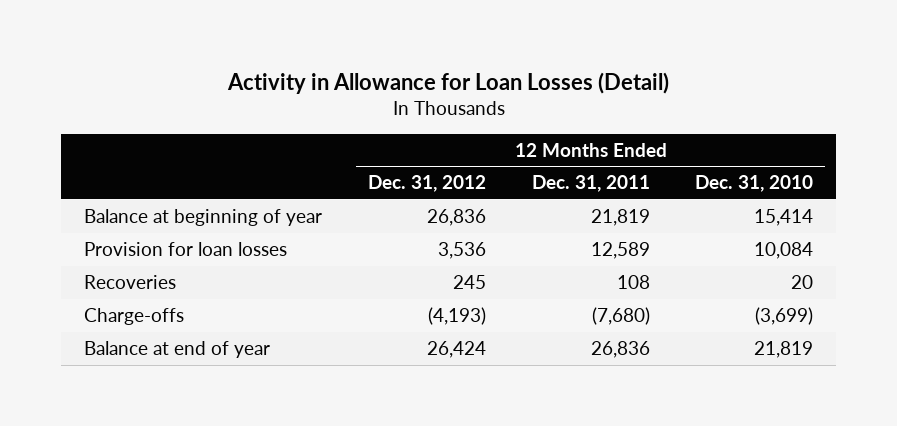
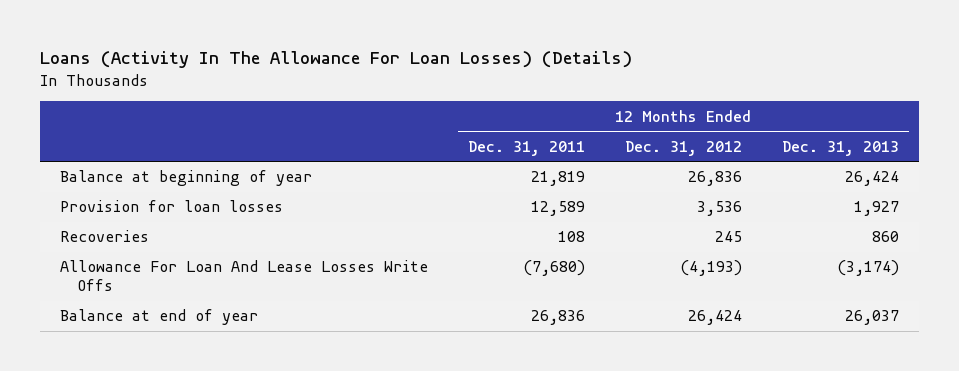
- Activity in Allowance for Loan Losses (Detail)
+ Loans (Activity In The Allowance For Loan Losses) (Details)
- | 12 Months Ended Dec. 31, 2012 | 12 Months Ended Dec. 31, 2011 | 12 Months Ended Dec. 31, 2010
+ | 12 Months Ended Dec. 31, 2011 | 12 Months Ended Dec. 31, 2012 | 12 Months Ended Dec. 31, 2013
- Charge-offs | (4,193) | (7,680) | (3,699)
+ Allowance For Loan And Lease Losses Write Offs | (7,680) | (4,193) | (3,174)

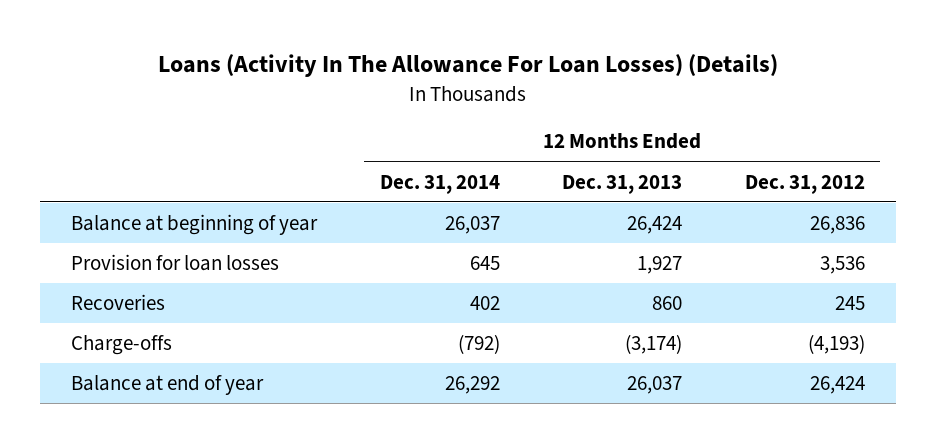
- | 12 Months Ended Dec. 31, 2011 | 12 Months Ended Dec. 31, 2012 | 12 Months Ended Dec. 31, 2013
+ | 12 Months Ended Dec. 31, 2014 | 12 Months Ended Dec. 31, 2013 | 12 Months Ended Dec. 31, 2012
- Allowance For Loan And Lease Losses Write Offs | (7,680) | (4,193) | (3,174)
+ Charge-offs | (792) | (3,174) | (4,193)

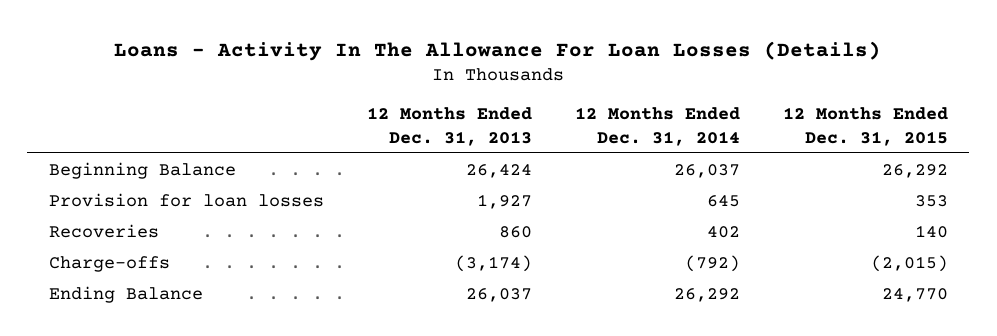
- Loans (Activity In The Allowance For Loan Losses) (Details)
+ Loans - Activity In The Allowance For Loan Losses (Details)
- | 12 Months Ended Dec. 31, 2014 | 12 Months Ended Dec. 31, 2013 | 12 Months Ended Dec. 31, 2012
+ | 12 Months Ended Dec. 31, 2013 | 12 Months Ended Dec. 31, 2014 | 12 Months Ended Dec. 31, 2015
- Balance at beginning of year | 26,037 | 26,424 | 26,836
+ Beginning Balance | 26,424 | 26,037 | 26,292
- Balance at end of year | 26,292 | 26,037 | 26,424
+ Ending Balance | 26,037 | 26,292 | 24,770

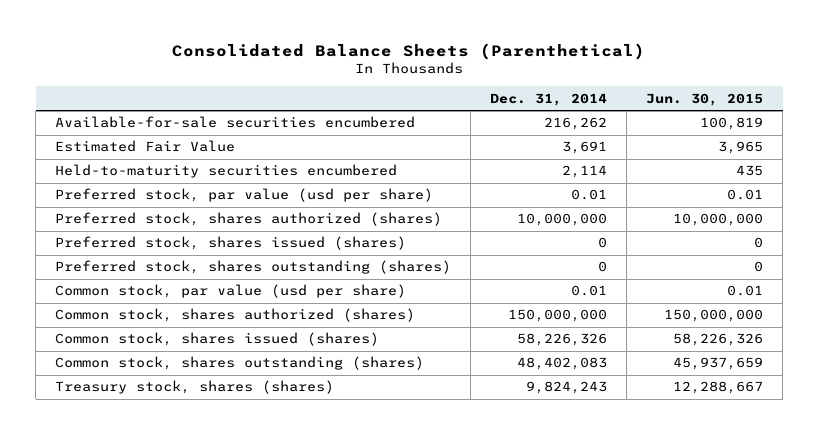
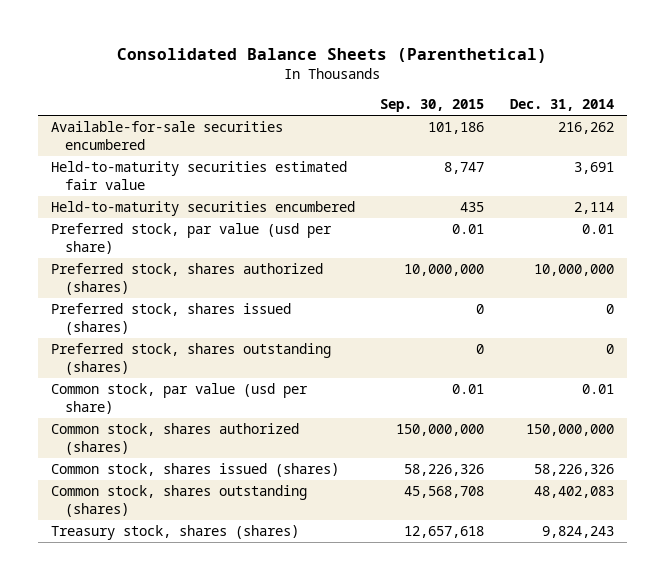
- | Dec. 31, 2014 | Jun. 30, 2015
+ | Sep. 30, 2015 | Dec. 31, 2014
- Estimated Fair Value | 3,691 | 3,965
+ Held-to-maturity securities estimated fair value | 8,747 | 3,691

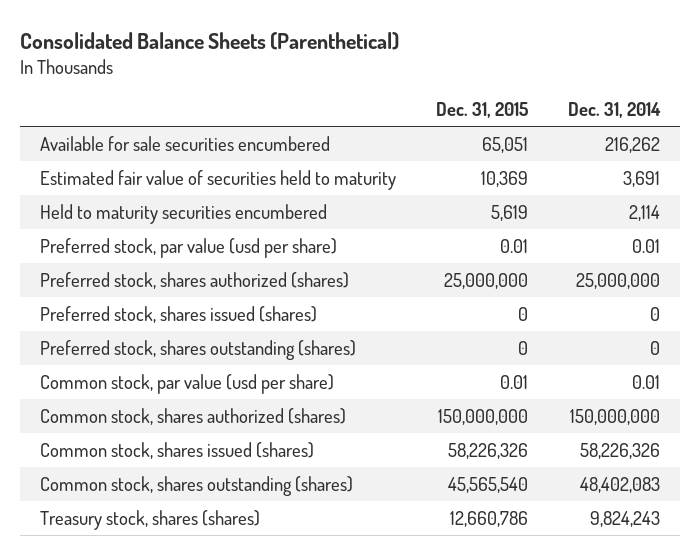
- | Sep. 30, 2015 | Dec. 31, 2014
+ | Dec. 31, 2015 | Dec. 31, 2014
- Available-for-sale securities encumbered | 101,186 | 216,262
- Held-to-maturity securities estimated fair value | 8,747 | 3,691
- Held-to-maturity securities encumbered | 435 | 2,114
+ Available for sale securities encumbered | 65,051 | 216,262
+ Estimated fair value of securities held to maturity | 10,369 | 3,691
+ Held to maturity securities encumbered | 5,619 | 2,114
- Preferred stock, shares authorized (shares) | 10,000,000 | 10,000,000
+ Preferred stock, shares authorized (shares) | 25,000,000 | 25,000,000

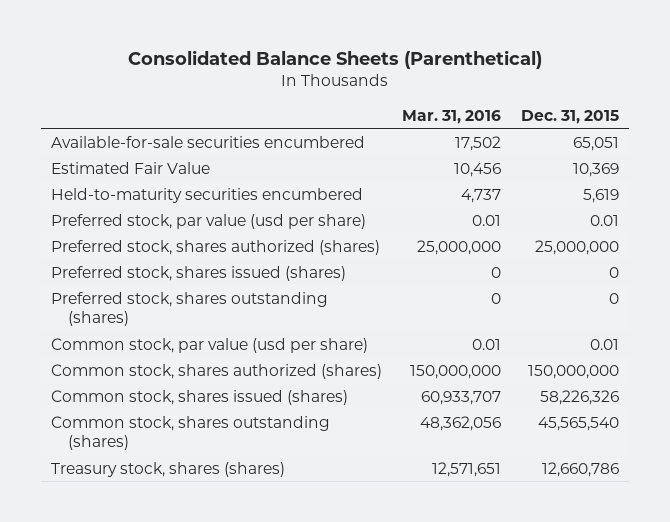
- | Dec. 31, 2015 | Dec. 31, 2014
+ | Mar. 31, 2016 | Dec. 31, 2015
- Available for sale securities encumbered | 65,051 | 216,262
- Estimated fair value of securities held to maturity | 10,369 | 3,691
- Held to maturity securities encumbered | 5,619 | 2,114
+ Available-for-sale securities encumbered | 17,502 | 65,051
+ Estimated Fair Value | 10,456 | 10,369
+ Held-to-maturity securities encumbered | 4,737 | 5,619

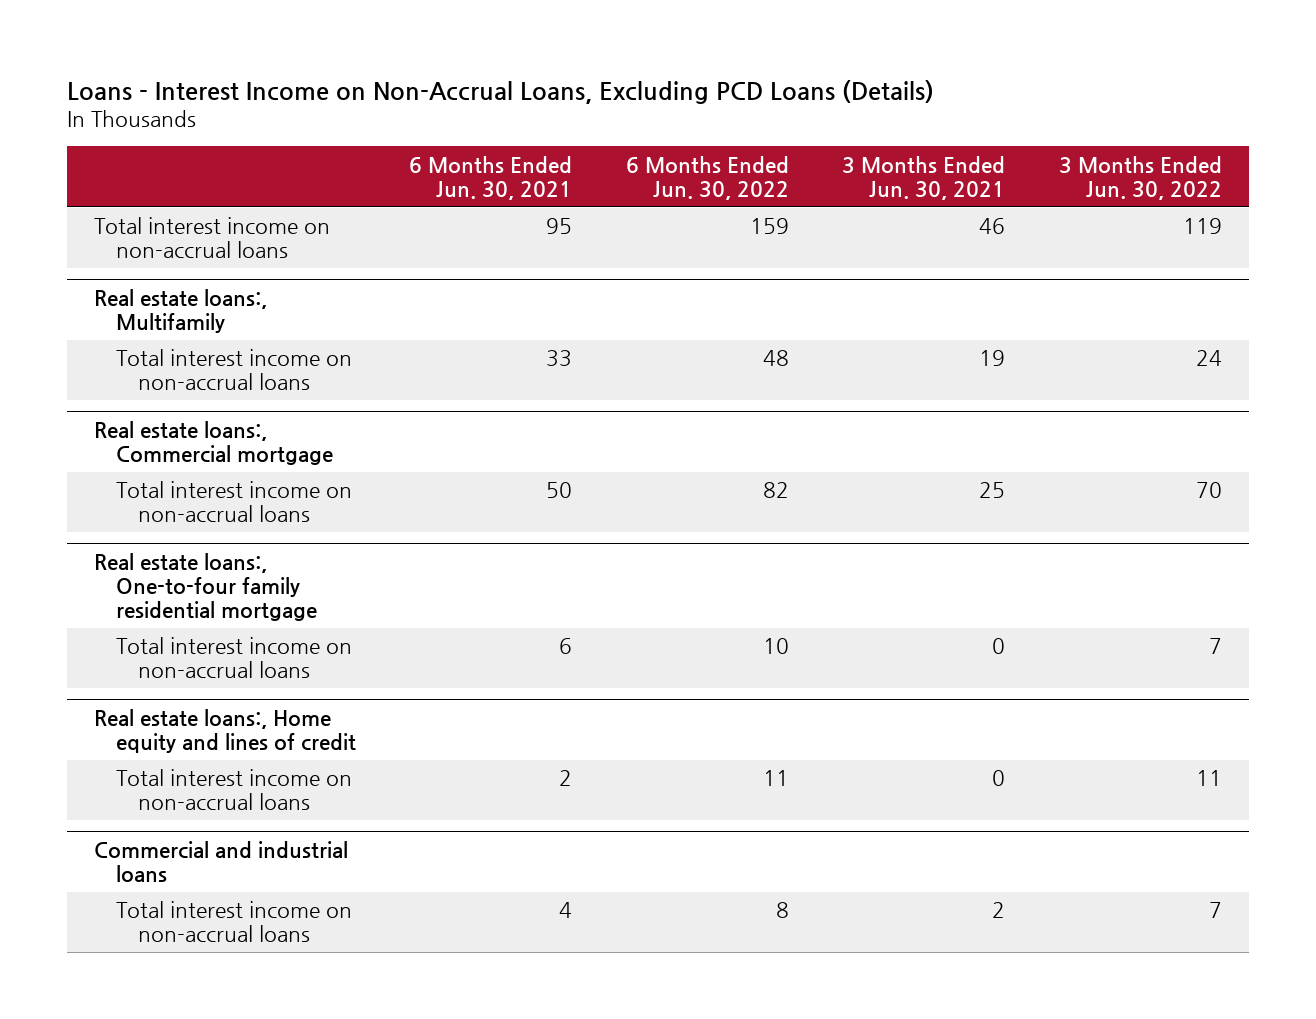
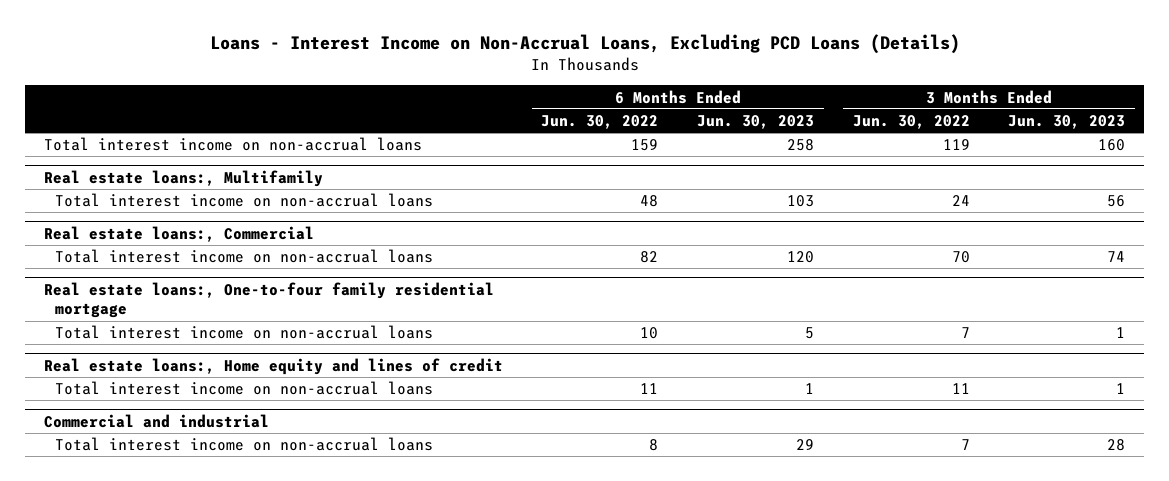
- | 6 Months Ended Jun. 30, 2021 | 6 Months Ended Jun. 30, 2022 | 3 Months Ended Jun. 30, 2021 | 3 Months Ended Jun. 30, 2022
+ | 6 Months Ended Jun. 30, 2022 | 6 Months Ended Jun. 30, 2023 | 3 Months Ended Jun. 30, 2022 | 3 Months Ended Jun. 30, 2023
- Real estate loans:, Commercial mortgage
+ Real estate loans:, Commercial
- Commercial and industrial loans
+ Commercial and industrial

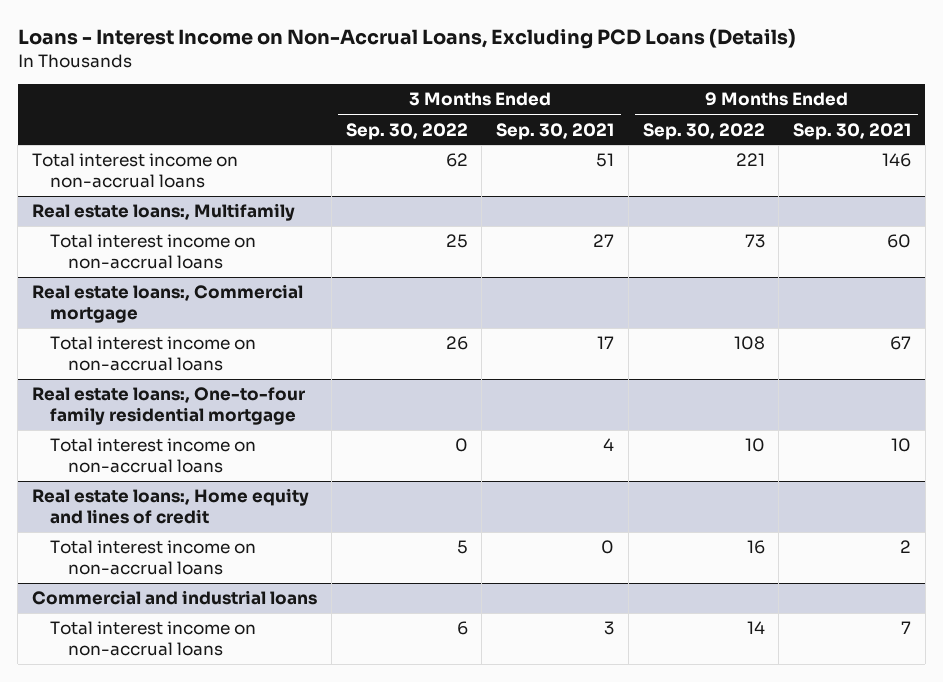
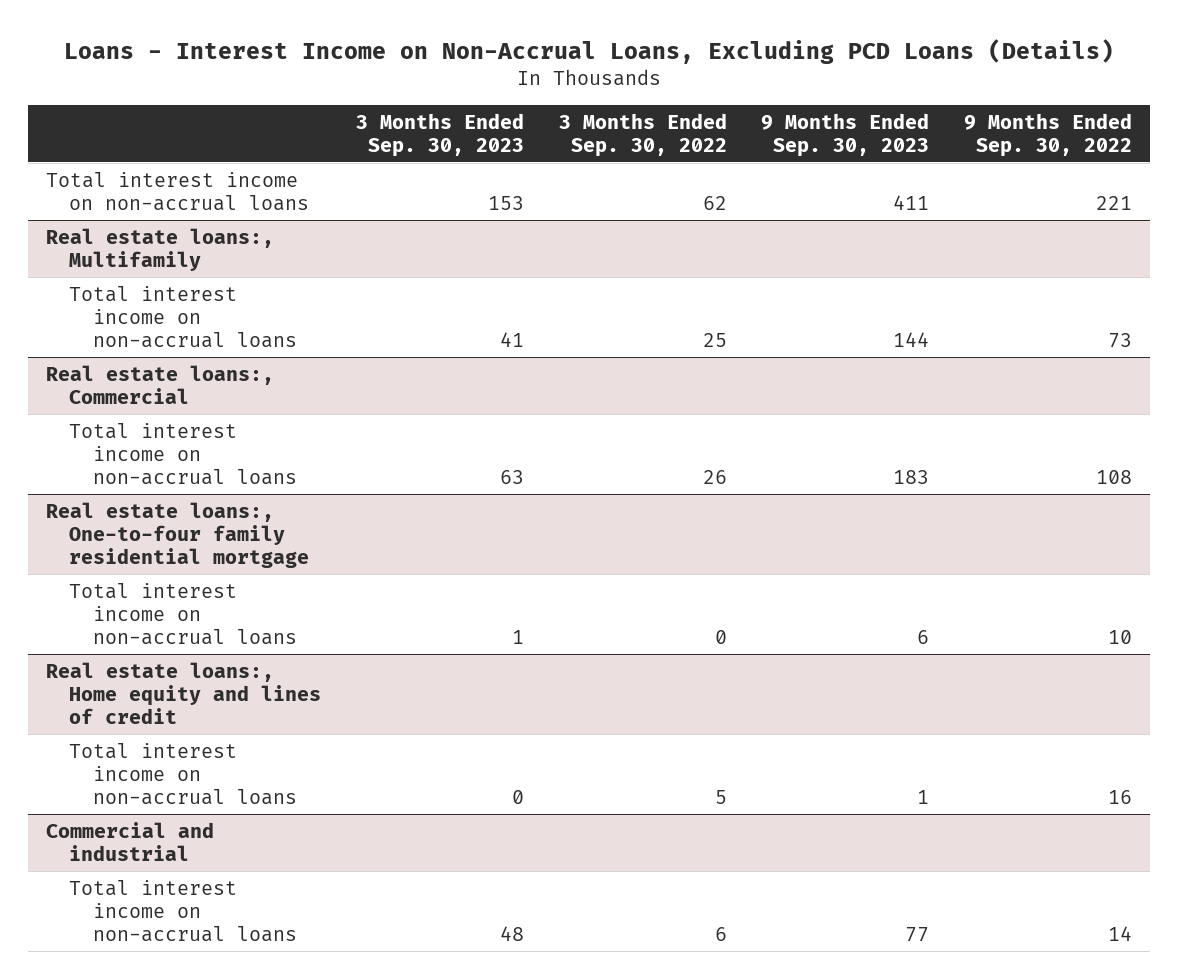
- | 3 Months Ended Sep. 30, 2022 | 3 Months Ended Sep. 30, 2021 | 9 Months Ended Sep. 30, 2022 | 9 Months Ended Sep. 30, 2021
+ | 3 Months Ended Sep. 30, 2023 | 3 Months Ended Sep. 30, 2022 | 9 Months Ended Sep. 30, 2023 | 9 Months Ended Sep. 30, 2022
- Real estate loans:, Commercial mortgage
+ Real estate loans:, Commercial
- Commercial and industrial loans
+ Commercial and industrial

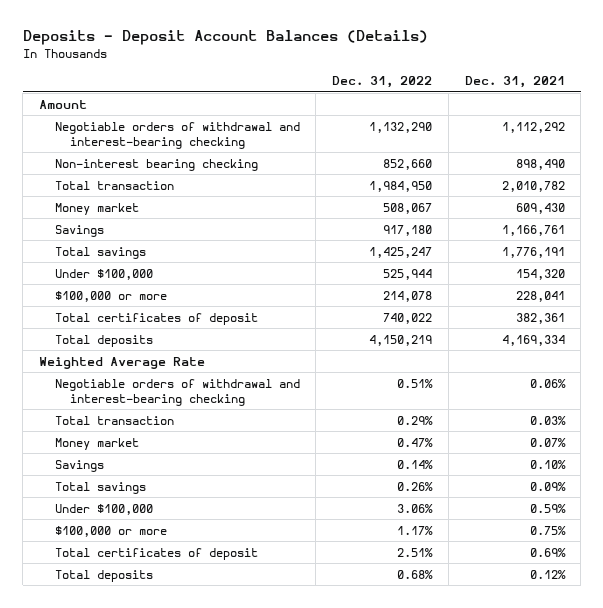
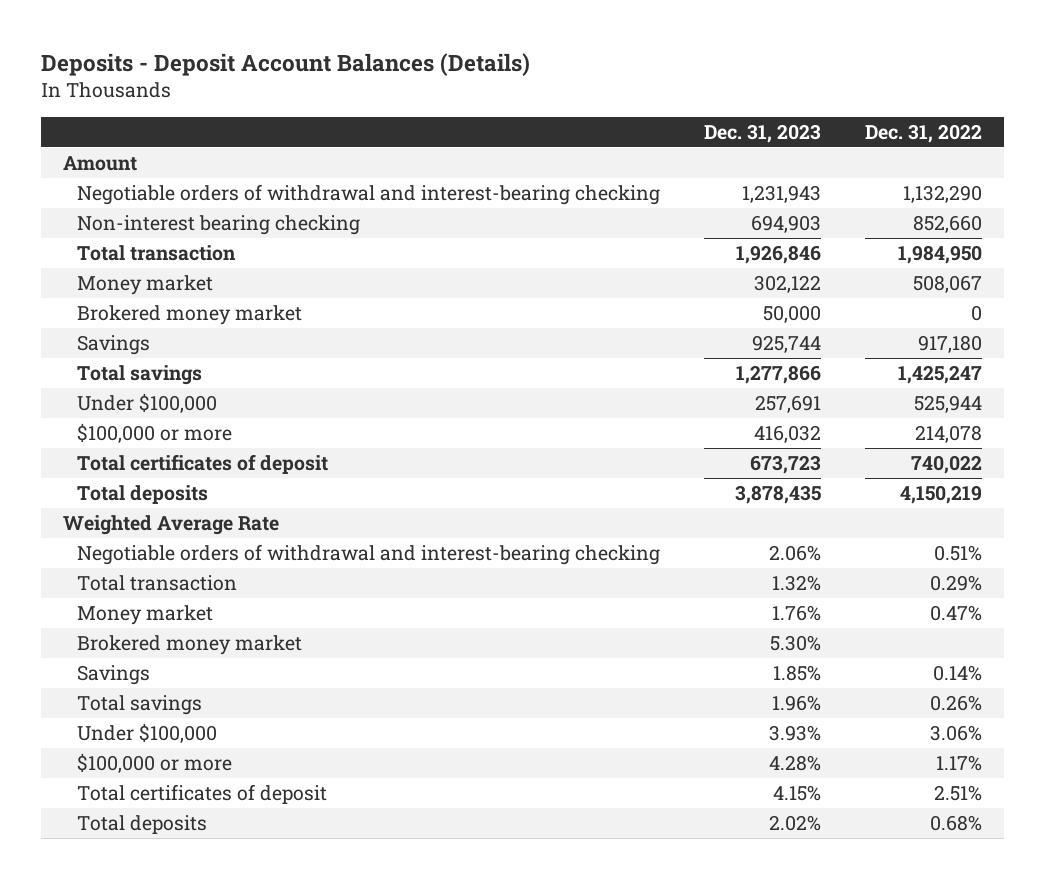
- | Dec. 31, 2022 | Dec. 31, 2021
+ | Dec. 31, 2023 | Dec. 31, 2022
+ Brokered money market | 50,000 | 0
+ Brokered money market | 5.30% |

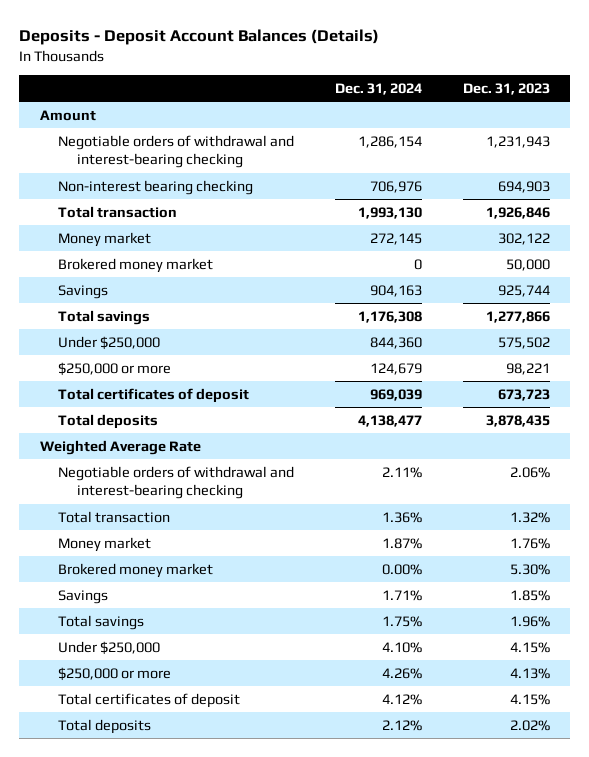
- | Dec. 31, 2023 | Dec. 31, 2022
+ | Dec. 31, 2024 | Dec. 31, 2023
- Under $100,000 | 257,691 | 525,944
- $100,000 or more | 416,032 | 214,078
+ Under $250,000 | 844,360 | 575,502
+ $250,000 or more | 124,679 | 98,221
- Under $100,000 | 3.93% | 3.06%
- $100,000 or more | 4.28% | 1.17%
+ Under $250,000 | 4.10% | 4.15%
+ $250,000 or more | 4.26% | 4.13%

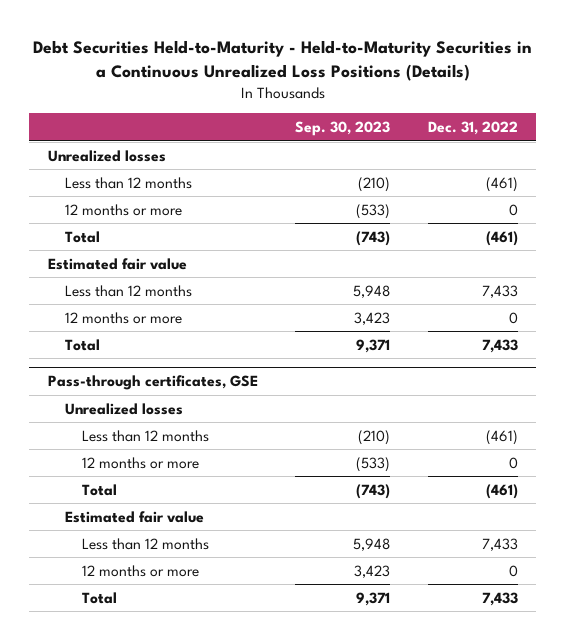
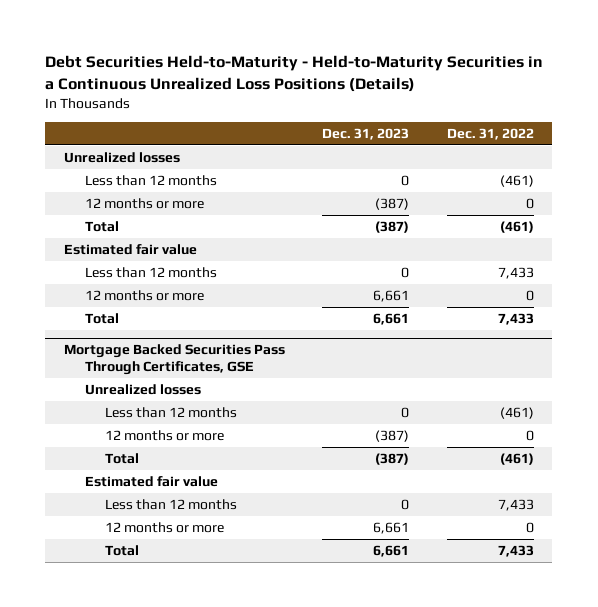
- | Sep. 30, 2023 | Dec. 31, 2022
+ | Dec. 31, 2023 | Dec. 31, 2022
- Pass-through certificates, GSE
+ Mortgage Backed Securities Pass Through Certificates, GSE

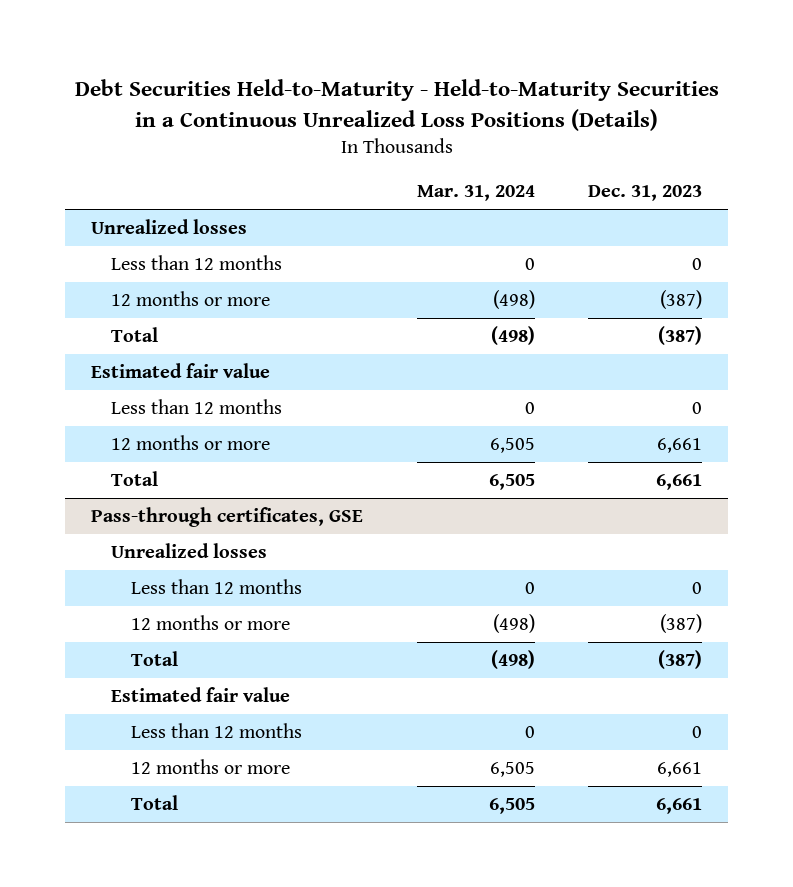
- | Dec. 31, 2023 | Dec. 31, 2022
+ | Mar. 31, 2024 | Dec. 31, 2023
- Mortgage Backed Securities Pass Through Certificates, GSE
+ Pass-through certificates, GSE

